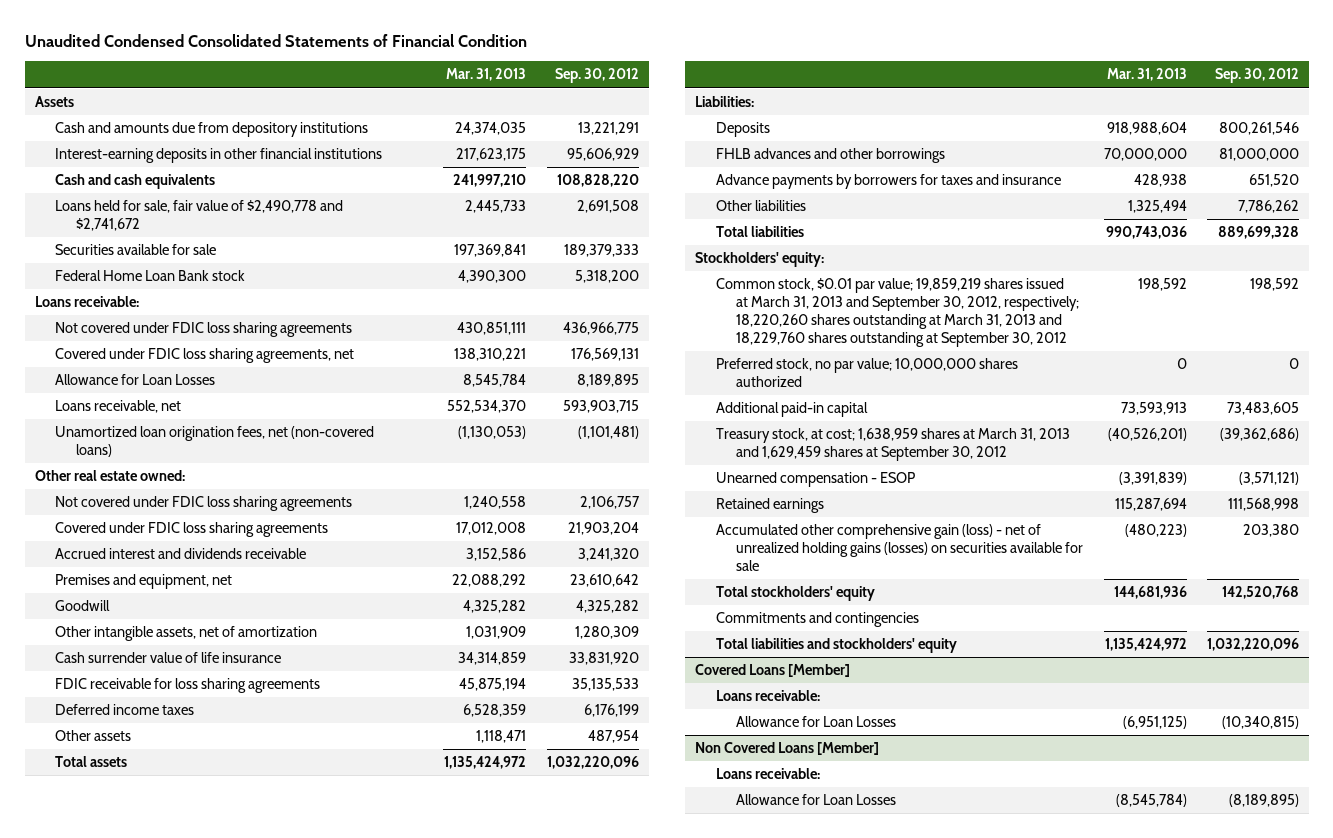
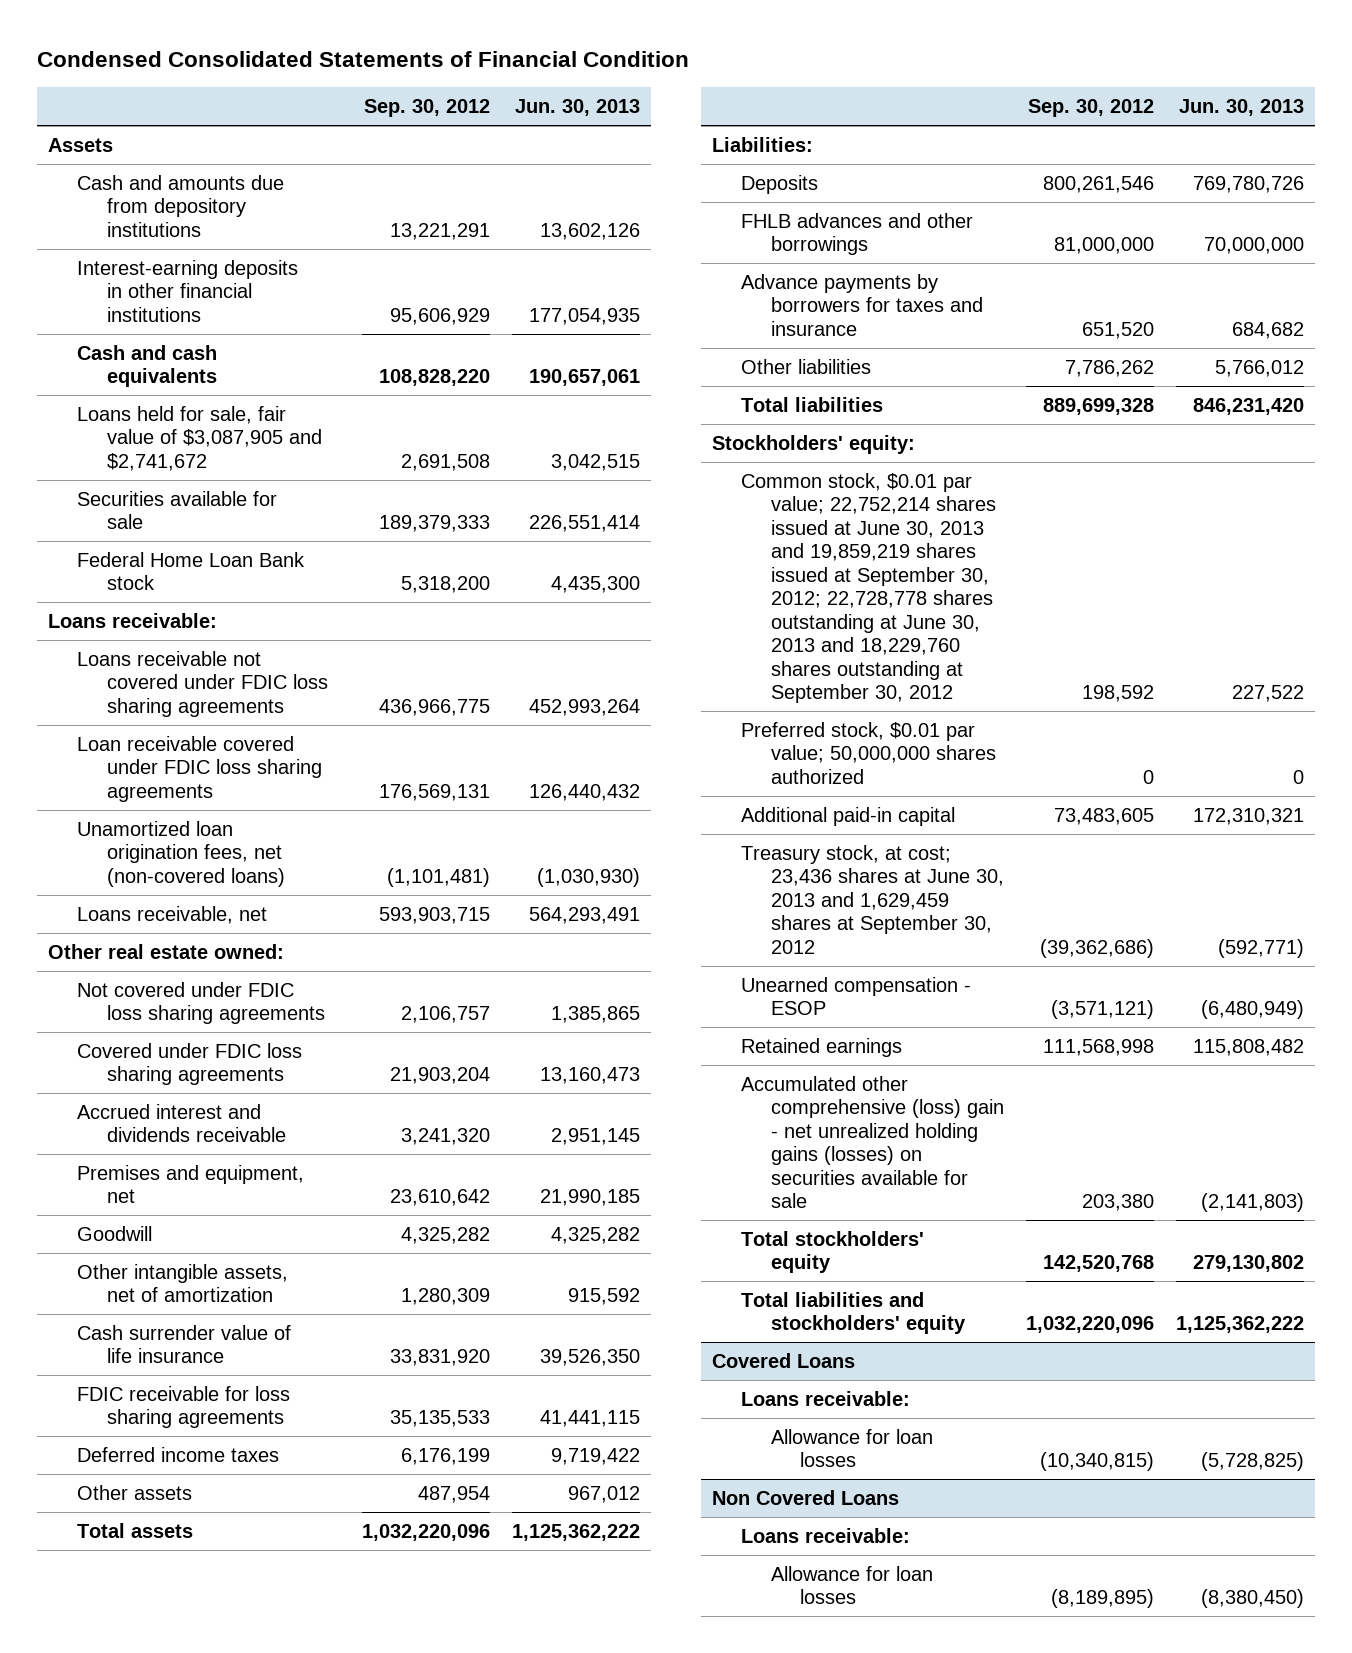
- Unaudited Condensed Consolidated Statements of Financial Condition
+ Condensed Consolidated Statements of Financial Condition
- | Mar. 31, 2013 | Sep. 30, 2012
+ | Sep. 30, 2012 | Jun. 30, 2013
- Loans held for sale, fair value of $2,490,778 and $2,741,672 | 2,445,733 | 2,691,508
+ Loans held for sale, fair value of $3,087,905 and $2,741,672 | 2,691,508 | 3,042,515
- Not covered under FDIC loss sharing agreements | 430,851,111 | 436,966,775
- Covered under FDIC loss sharing agreements, net | 138,310,221 | 176,569,131
- Allowance for Loan Losses | 8,545,784 | 8,189,895
+ Loans receivable not covered under FDIC loss sharing agreements | 436,966,775 | 452,993,264
+ Loan receivable covered under FDIC loss sharing agreements | 176,569,131 | 126,440,432
moved down: Loans receivable, net | 593,903,715 | 564,293,491
- Common stock, $0.01 par value; 19,859,219 shares issued at March 31, 2013 and September 30, 2012, respectively; 18,220,260 shares outstanding at March 31, 2013 and 18,229,760 shares outstanding at September 30, 2012 | 198,592 | 198,592
- Preferred stock, no par value; 10,000,000 shares authorized | 0 | 0
+ Common stock, $0.01 par value; 22,752,214 shares issued at June 30, 2013 and 19,859,219 shares issued at September 30, 2012; 22,728,778 shares outstanding at June 30, 2013 and 18,229,760 shares outstanding at September 30, 2012 | 198,592 | 227,522
+ Preferred stock, $0.01 par value; 50,000,000 shares authorized | 0 | 0
- Treasury stock, at cost; 1,638,959 shares at March 31, 2013 and 1,629,459 shares at September 30, 2012 | (40,526,201) | (39,362,686)
+ Treasury stock, at cost; 23,436 shares at June 30, 2013 and 1,629,459 shares at September 30, 2012 | (39,362,686) | (592,771)
- Accumulated other comprehensive gain (loss) - net of unrealized holding gains (losses) on securities available for sale | (480,223) | 203,380
+ Accumulated other comprehensive (loss) gain - net unrealized holding gains (losses) on securities available for sale | 203,380 | (2,141,803)
- Commitments and contingencies
- Covered Loans [Member]
+ Covered Loans
- Allowance for Loan Losses | (6,951,125) | (10,340,815)
- Non Covered Loans [Member]
+ Allowance for loan losses | (10,340,815) | (5,728,825)
+ Non Covered Loans
- Allowance for Loan Losses | (8,545,784) | (8,189,895)
+ Allowance for loan losses | (8,189,895) | (8,380,450)

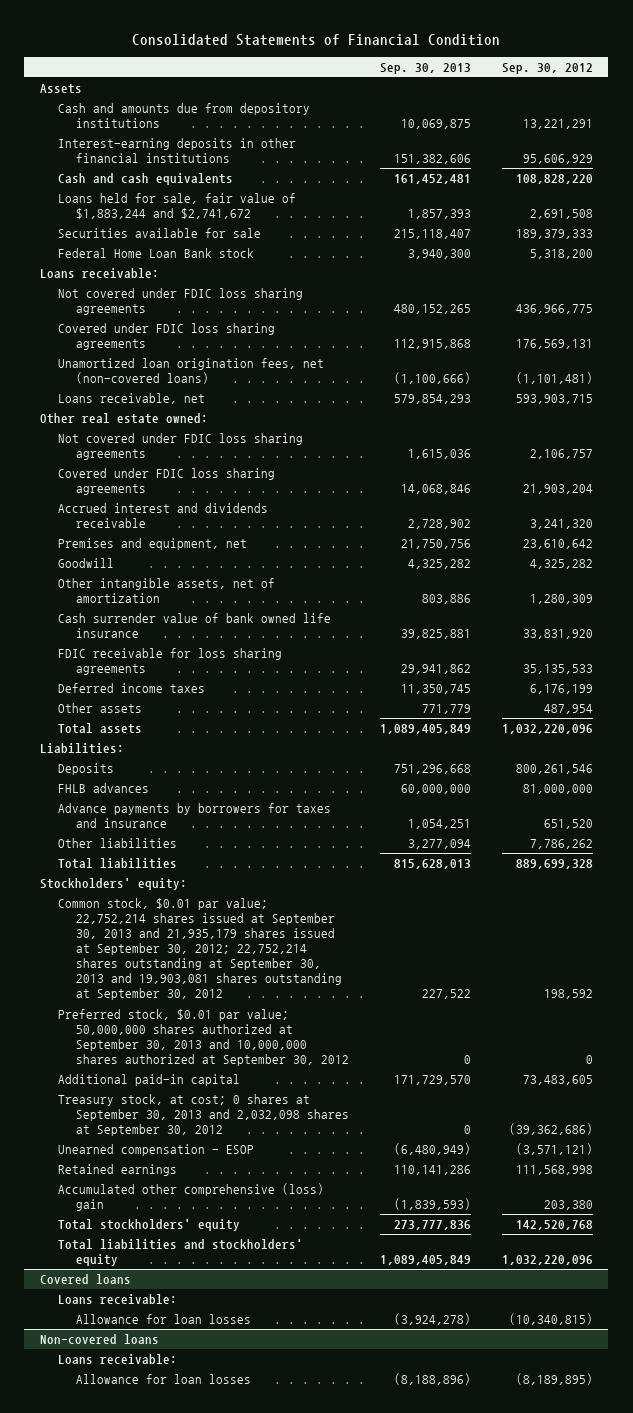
- Condensed Consolidated Statements of Financial Condition
+ Consolidated Statements of Financial Condition
- | Sep. 30, 2012 | Jun. 30, 2013
+ | Sep. 30, 2013 | Sep. 30, 2012
- Loans held for sale, fair value of $3,087,905 and $2,741,672 | 2,691,508 | 3,042,515
+ Loans held for sale, fair value of $1,883,244 and $2,741,672 | 1,857,393 | 2,691,508
- Loans receivable not covered under FDIC loss sharing agreements | 436,966,775 | 452,993,264
- Loan receivable covered under FDIC loss sharing agreements | 176,569,131 | 126,440,432
+ Not covered under FDIC loss sharing agreements | 480,152,265 | 436,966,775
+ Covered under FDIC loss sharing agreements | 112,915,868 | 176,569,131
- Cash surrender value of life insurance | 33,831,920 | 39,526,350
+ Cash surrender value of bank owned life insurance | 39,825,881 | 33,831,920
- FHLB advances and other borrowings | 81,000,000 | 70,000,000
+ FHLB advances | 60,000,000 | 81,000,000
- Common stock, $0.01 par value; 22,752,214 shares issued at June 30, 2013 and 19,859,219 shares issued at September 30, 2012; 22,728,778 shares outstanding at June 30, 2013 and 18,229,760 shares outstanding at September 30, 2012 | 198,592 | 227,522
- Preferred stock, $0.01 par value; 50,000,000 shares authorized | 0 | 0
+ Common stock, $0.01 par value; 22,752,214 shares issued at September 30, 2013 and 21,935,179 shares issued at September 30, 2012; 22,752,214 shares outstanding at September 30, 2013 and 19,903,081 shares outstanding at September 30, 2012 | 227,522 | 198,592
+ Preferred stock, $0.01 par value; 50,000,000 shares authorized at September 30, 2013 and 10,000,000 shares authorized at September 30, 2012 | 0 | 0
- Treasury stock, at cost; 23,436 shares at June 30, 2013 and 1,629,459 shares at September 30, 2012 | (39,362,686) | (592,771)
+ Treasury stock, at cost; 0 shares at September 30, 2013 and 2,032,098 shares at September 30, 2012 | 0 | (39,362,686)
- Accumulated other comprehensive (loss) gain - net unrealized holding gains (losses) on securities available for sale | 203,380 | (2,141,803)
+ Accumulated other comprehensive (loss) gain | (1,839,593) | 203,380
- Covered Loans
+ Covered loans
- Non Covered Loans
+ Non-covered loans

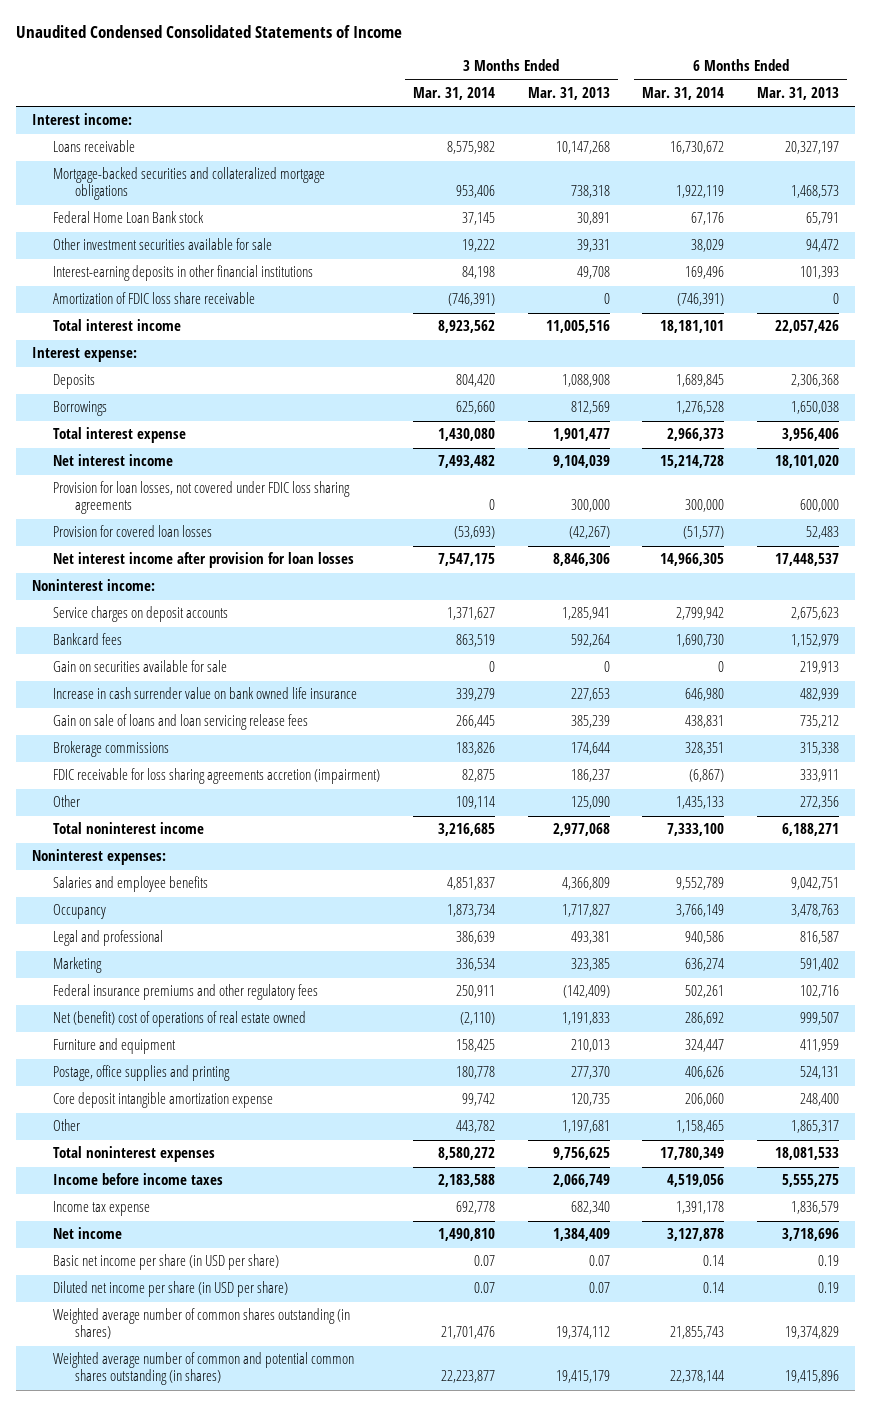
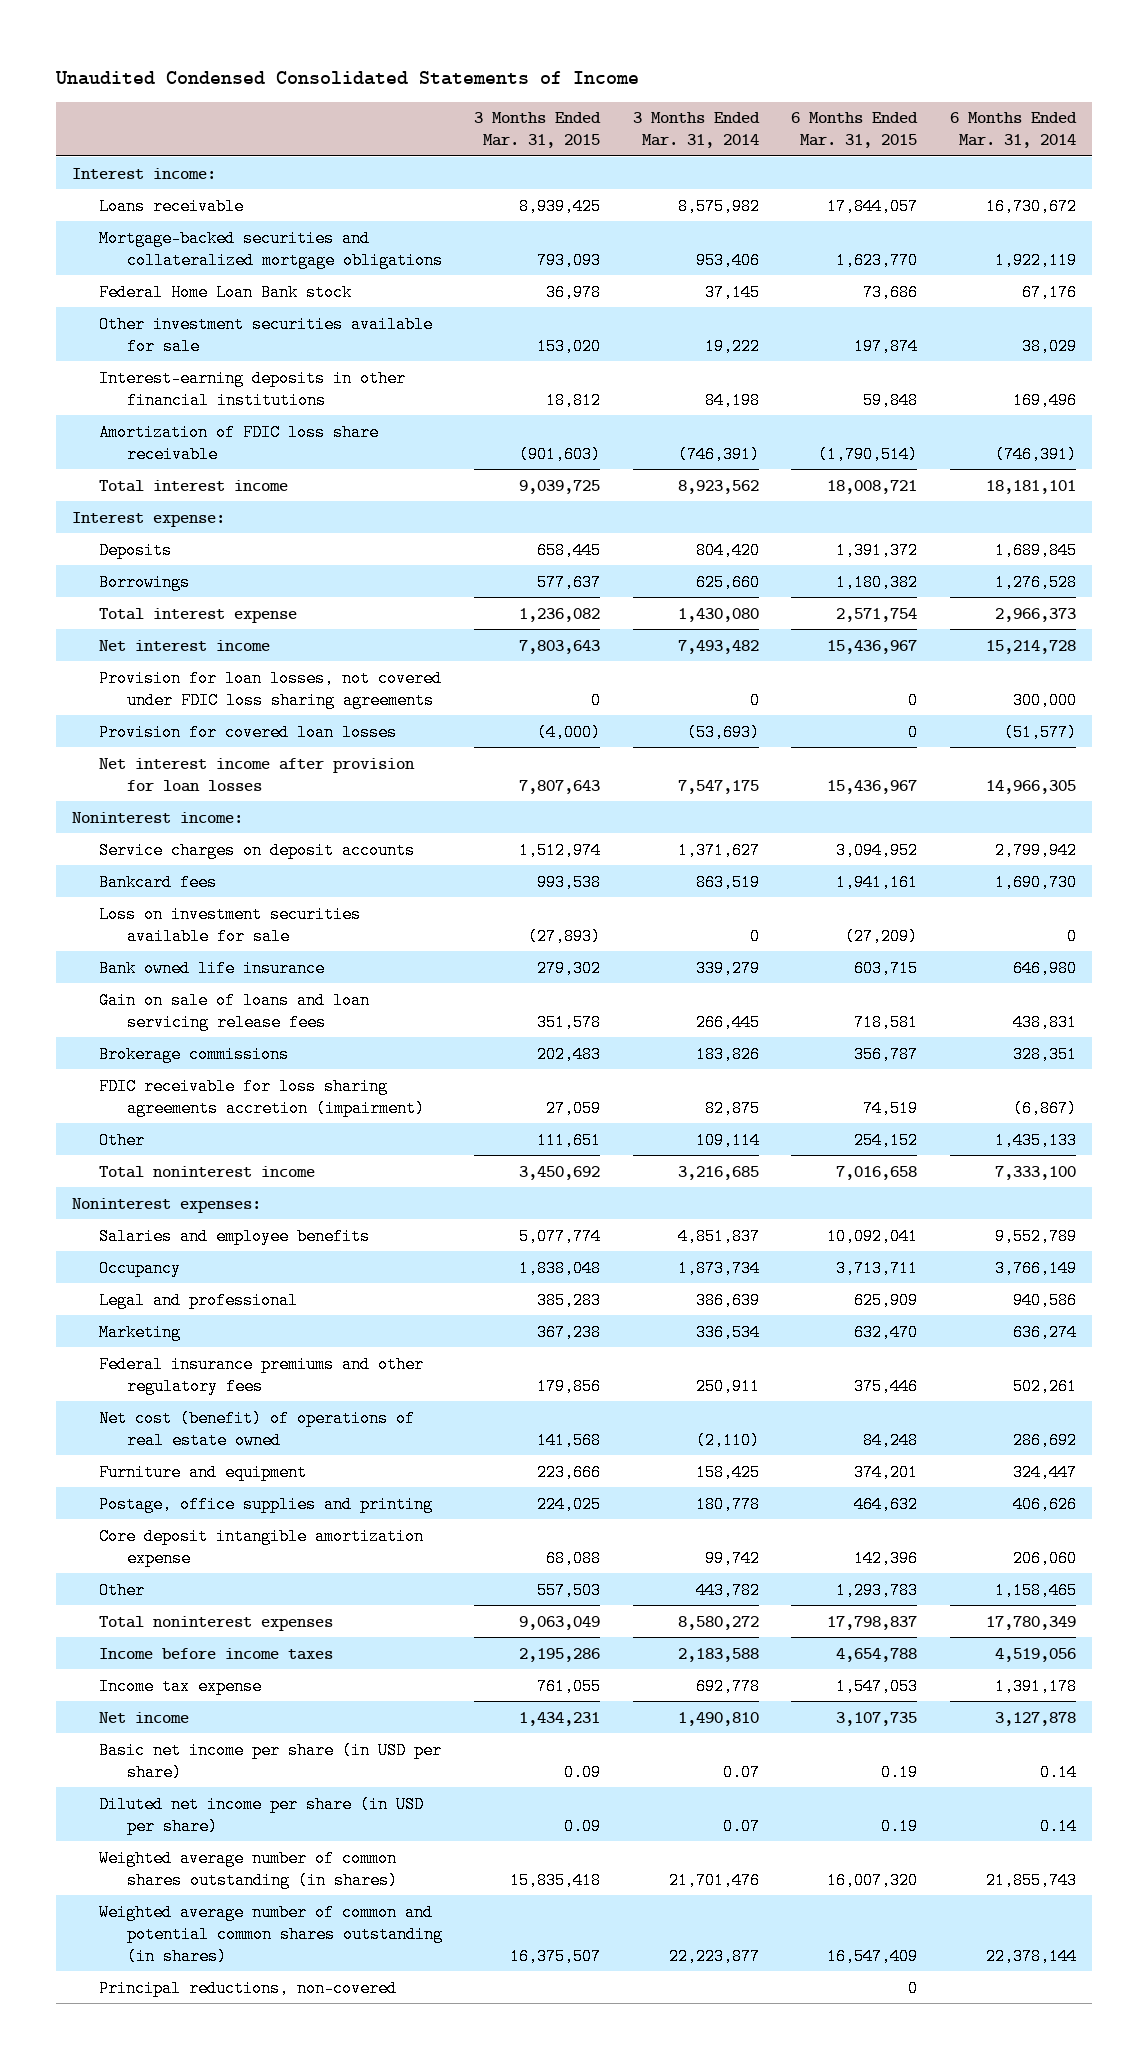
- | 3 Months Ended Mar. 31, 2014 | 3 Months Ended Mar. 31, 2013 | 6 Months Ended Mar. 31, 2014 | 6 Months Ended Mar. 31, 2013
+ | 3 Months Ended Mar. 31, 2015 | 3 Months Ended Mar. 31, 2014 | 6 Months Ended Mar. 31, 2015 | 6 Months Ended Mar. 31, 2014
- Gain on securities available for sale | 0 | 0 | 0 | 219,913
- Increase in cash surrender value on bank owned life insurance | 339,279 | 227,653 | 646,980 | 482,939
+ Loss on investment securities available for sale | (27,893) | 0 | (27,209) | 0
+ Bank owned life insurance | 279,302 | 339,279 | 603,715 | 646,980
- Net (benefit) cost of operations of real estate owned | (2,110) | 1,191,833 | 286,692 | 999,507
+ Net cost (benefit) of operations of real estate owned | 141,568 | (2,110) | 84,248 | 286,692
+ Principal reductions, non-covered | | | 0 |

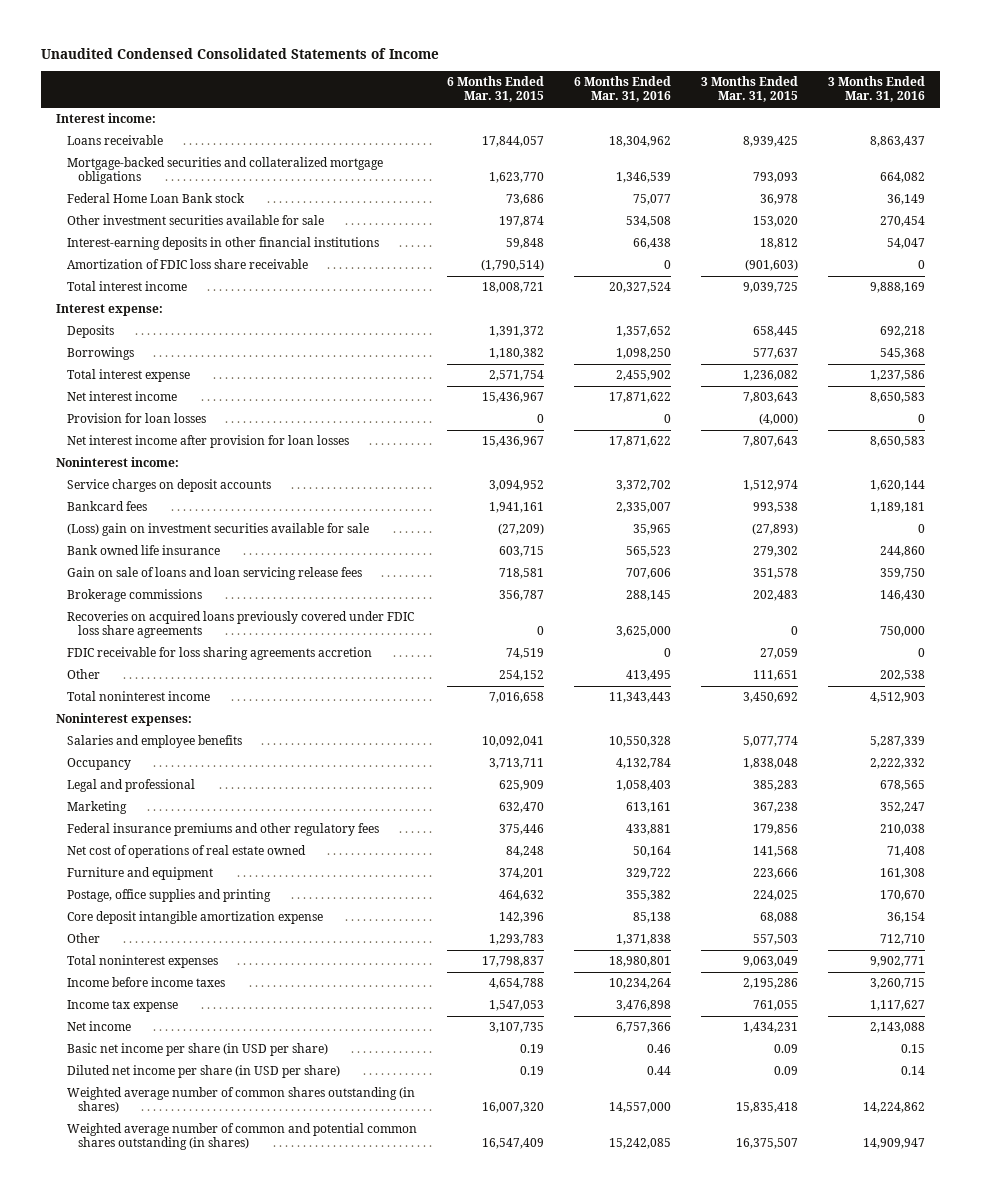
- | 3 Months Ended Mar. 31, 2015 | 3 Months Ended Mar. 31, 2014 | 6 Months Ended Mar. 31, 2015 | 6 Months Ended Mar. 31, 2014
+ | 6 Months Ended Mar. 31, 2015 | 6 Months Ended Mar. 31, 2016 | 3 Months Ended Mar. 31, 2015 | 3 Months Ended Mar. 31, 2016
- Provision for loan losses, not covered under FDIC loss sharing agreements | 0 | 0 | 0 | 300,000
- Provision for covered loan losses | (4,000) | (53,693) | 0 | (51,577)
+ Provision for loan losses | 0 | 0 | (4,000) | 0
- Loss on investment securities available for sale | (27,893) | 0 | (27,209) | 0
+ (Loss) gain on investment securities available for sale | (27,209) | 35,965 | (27,893) | 0
- FDIC receivable for loss sharing agreements accretion (impairment) | 27,059 | 82,875 | 74,519 | (6,867)
+ Recoveries on acquired loans previously covered under FDIC loss share agreements | 0 | 3,625,000 | 0 | 750,000
+ FDIC receivable for loss sharing agreements accretion | 74,519 | 0 | 27,059 | 0
- Net cost (benefit) of operations of real estate owned | 141,568 | (2,110) | 84,248 | 286,692
+ Net cost of operations of real estate owned | 84,248 | 50,164 | 141,568 | 71,408
- Principal reductions, non-covered | | | 0 |

